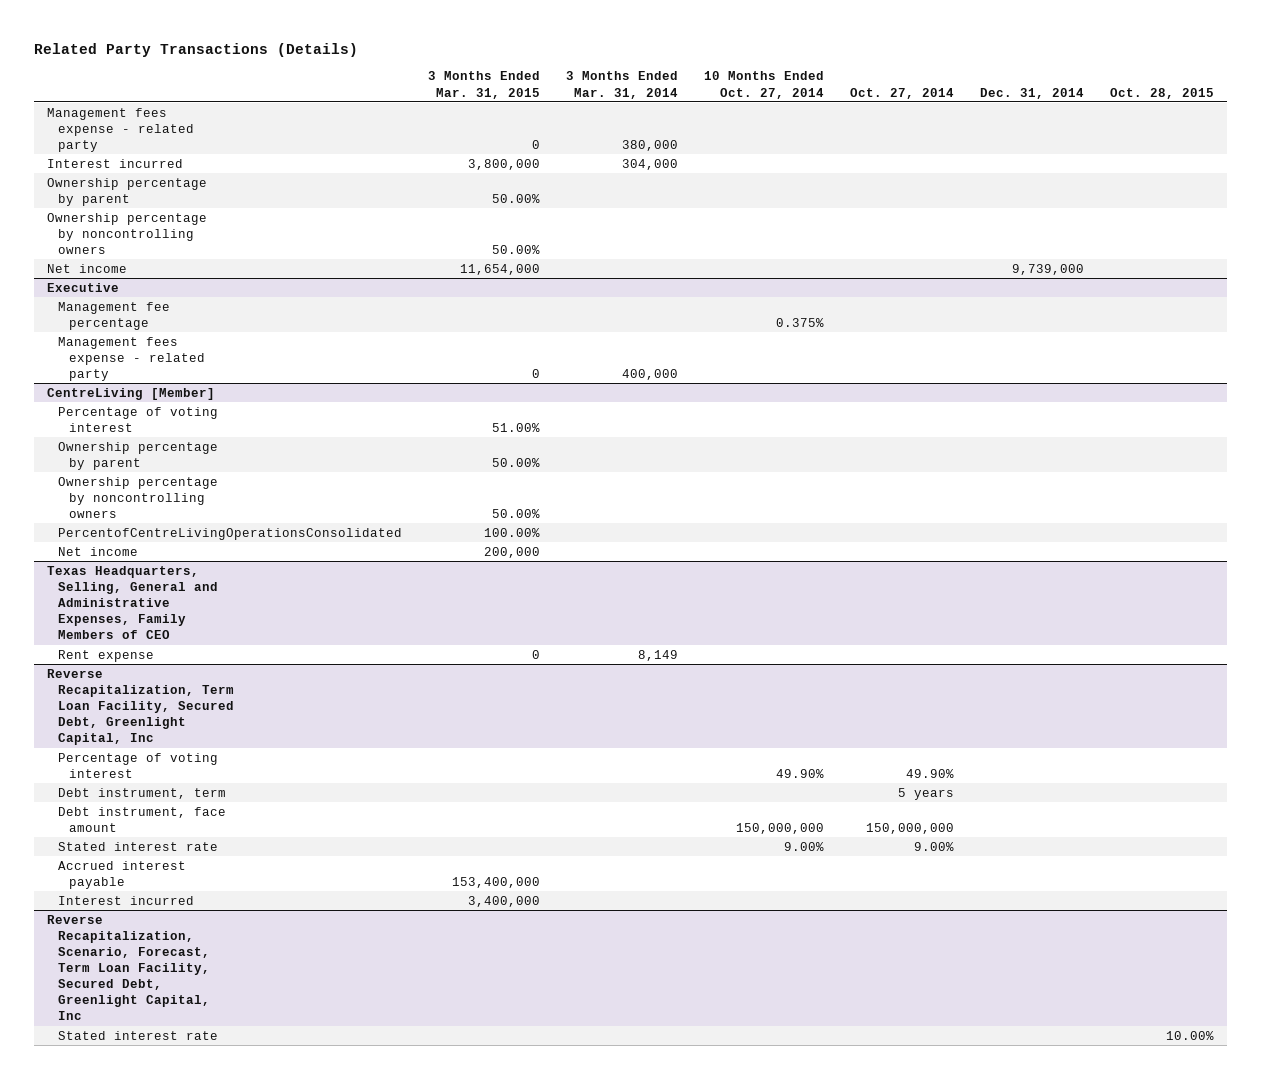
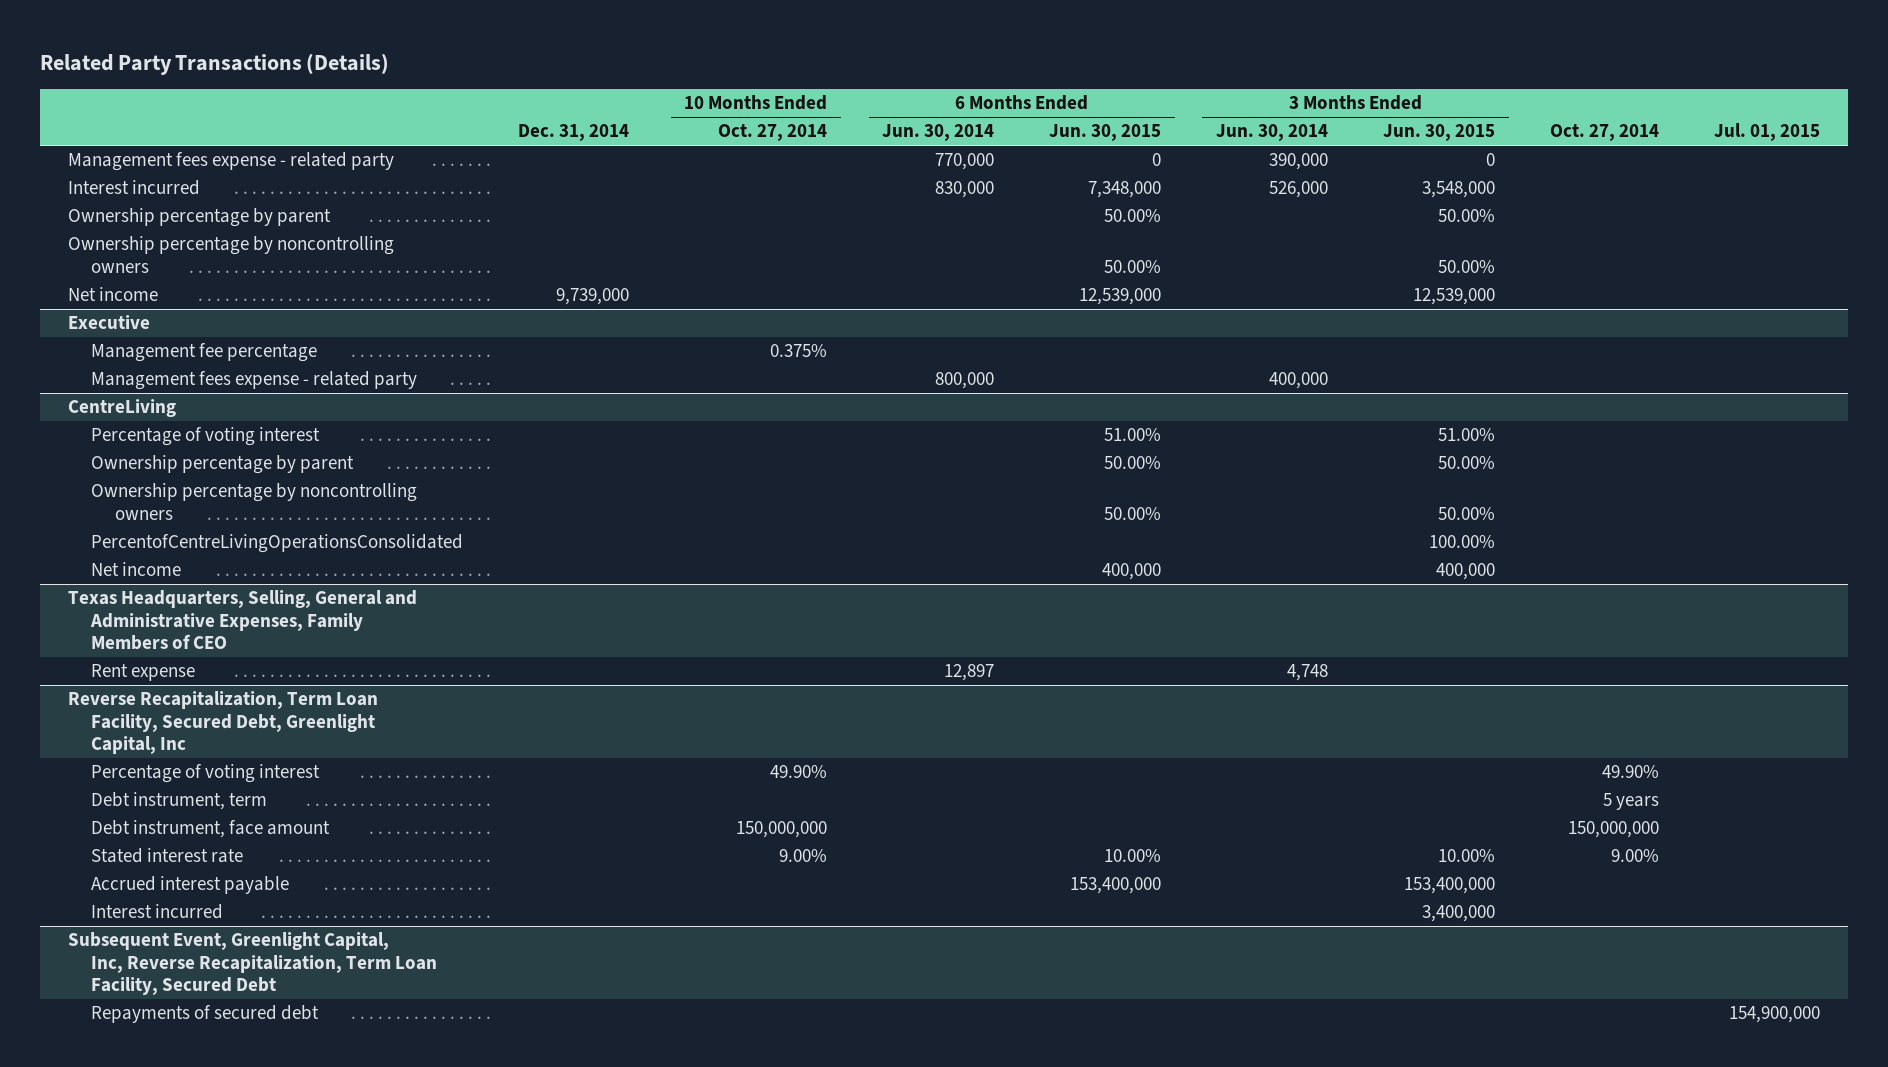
- | 3 Months Ended Mar. 31, 2015 | 3 Months Ended Mar. 31, 2014 | 10 Months Ended Oct. 27, 2014 | Oct. 27, 2014 | Dec. 31, 2014 | Oct. 28, 2015
+ | Dec. 31, 2014 | 10 Months Ended Oct. 27, 2014 | 6 Months Ended Jun. 30, 2014 | 6 Months Ended Jun. 30, 2015 | 3 Months Ended Jun. 30, 2014 | 3 Months Ended Jun. 30, 2015 | Oct. 27, 2014 | Jul. 01, 2015
- CentreLiving [Member]
+ CentreLiving
- Reverse Recapitalization, Scenario, Forecast, Term Loan Facility, Secured Debt, Greenlight Capital, Inc
- Stated interest rate | | | | | | 10.00%
+ Subsequent Event, Greenlight Capital, Inc, Reverse Recapitalization, Term Loan Facility, Secured Debt
+ Repayments of secured debt | | | | | | | | 154,900,000

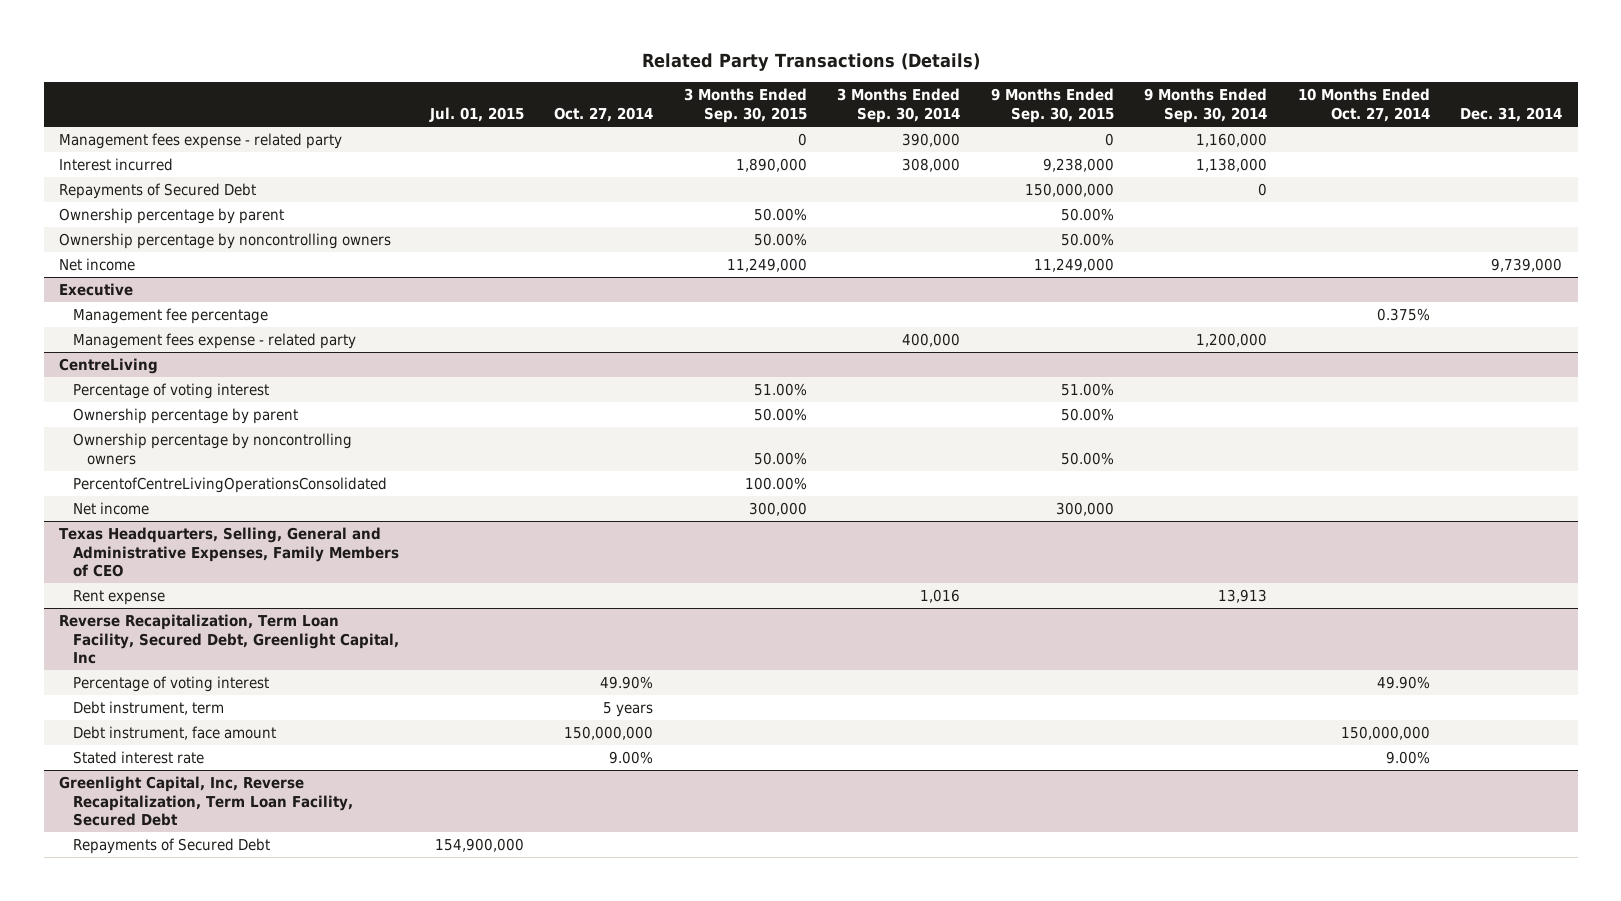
- | Dec. 31, 2014 | 10 Months Ended Oct. 27, 2014 | 6 Months Ended Jun. 30, 2014 | 6 Months Ended Jun. 30, 2015 | 3 Months Ended Jun. 30, 2014 | 3 Months Ended Jun. 30, 2015 | Oct. 27, 2014 | Jul. 01, 2015
+ | Jul. 01, 2015 | Oct. 27, 2014 | 3 Months Ended Sep. 30, 2015 | 3 Months Ended Sep. 30, 2014 | 9 Months Ended Sep. 30, 2015 | 9 Months Ended Sep. 30, 2014 | 10 Months Ended Oct. 27, 2014 | Dec. 31, 2014
+ Repayments of Secured Debt | | | | | 150,000,000 | 0 | |
@ Reverse Recapitalization, Term Loan Facility, Secured Debt, Greenlight Capital, Inc
- Accrued interest payable | | | | 153,400,000 | | 153,400,000 | |
- Interest incurred | | | | | | 3,400,000 | |
- Subsequent Event, Greenlight Capital, Inc, Reverse Recapitalization, Term Loan Facility, Secured Debt
- Repayments of secured debt | | | | | | | | 154,900,000
+ Greenlight Capital, Inc, Reverse Recapitalization, Term Loan Facility, Secured Debt
+ Repayments of Secured Debt | 154,900,000 | | | | | | |

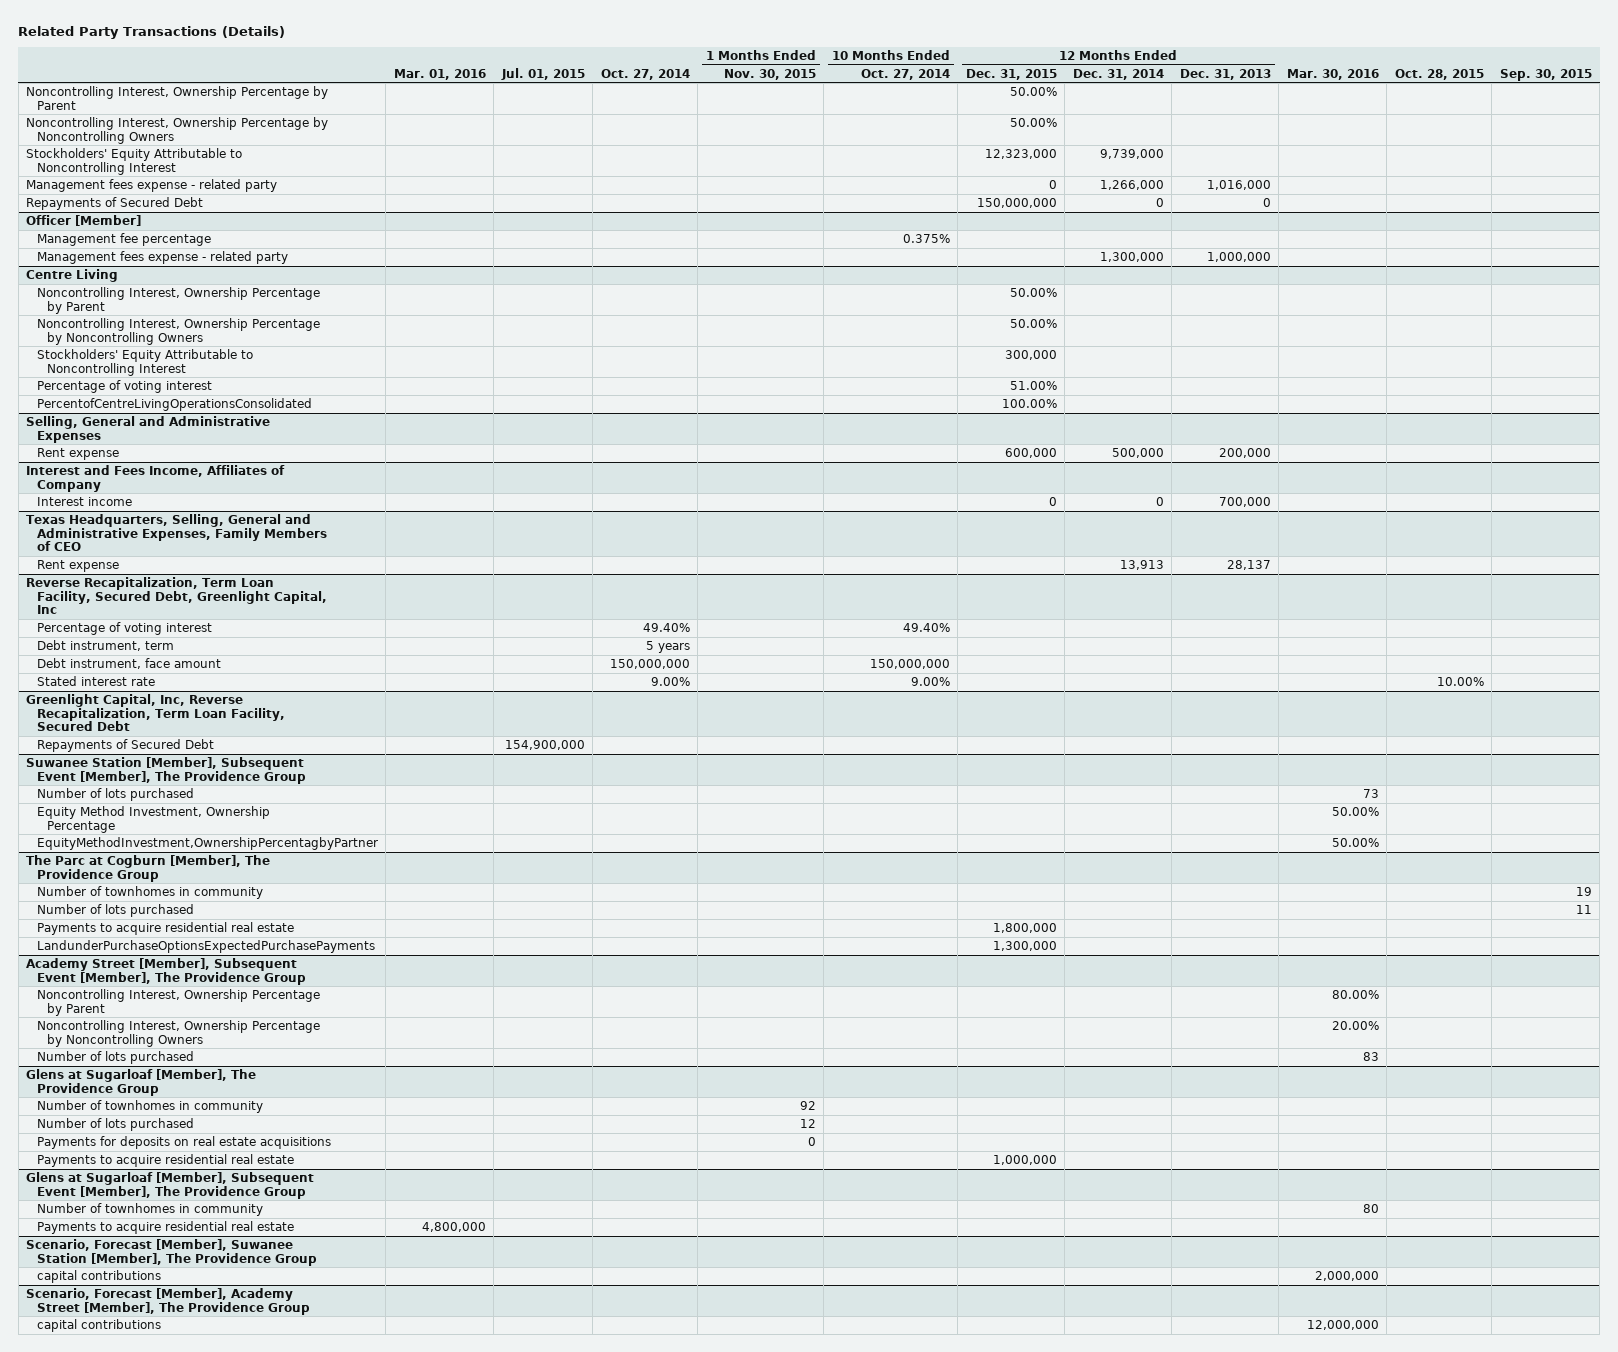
- | Jul. 01, 2015 | Oct. 27, 2014 | 3 Months Ended Sep. 30, 2015 | 3 Months Ended Sep. 30, 2014 | 9 Months Ended Sep. 30, 2015 | 9 Months Ended Sep. 30, 2014 | 10 Months Ended Oct. 27, 2014 | Dec. 31, 2014
+ | Mar. 01, 2016 | Jul. 01, 2015 | Oct. 27, 2014 | 1 Months Ended Nov. 30, 2015 | 10 Months Ended Oct. 27, 2014 | 12 Months Ended Dec. 31, 2015 | 12 Months Ended Dec. 31, 2014 | 12 Months Ended Dec. 31, 2013 | Mar. 30, 2016 | Oct. 28, 2015 | Sep. 30, 2015
+ Noncontrolling Interest, Ownership Percentage by Parent | | | | | | 50.00% | | | | |
+ Noncontrolling Interest, Ownership Percentage by Noncontrolling Owners | | | | | | 50.00% | | | | |
+ Stockholders' Equity Attributable to Noncontrolling Interest | | | | | | 12,323,000 | 9,739,000 | | | |
- Interest incurred | | | 1,890,000 | 308,000 | 9,238,000 | 1,138,000 | |
- Ownership percentage by parent | | | 50.00% | | 50.00% | | |
- Ownership percentage by noncontrolling owners | | | 50.00% | | 50.00% | | |
- Net income | | | 11,249,000 | | 11,249,000 | | | 9,739,000
- Executive
+ Officer [Member]
- CentreLiving
+ Centre Living
+ Noncontrolling Interest, Ownership Percentage by Parent | | | | | | 50.00% | | | | |
+ Noncontrolling Interest, Ownership Percentage by Noncontrolling Owners | | | | | | 50.00% | | | | |
+ Stockholders' Equity Attributable to Noncontrolling Interest | | | | | | 300,000 | | | | |
- Ownership percentage by parent | | | 50.00% | | 50.00% | | |
- Ownership percentage by noncontrolling owners | | | 50.00% | | 50.00% | | |
- Net income | | | 300,000 | | 300,000 | | |
+ Selling, General and Administrative Expenses
+ Rent expense | | | | | | 600,000 | 500,000 | 200,000 | | |
+ Interest and Fees Income, Affiliates of Company
+ Interest income | | | | | | 0 | 0 | 700,000 | | |
@ Reverse Recapitalization, Term Loan Facility, Secured Debt, Greenlight Capital, Inc
- Percentage of voting interest | | 49.90% | | | | | 49.90% |
+ Percentage of voting interest | | | 49.40% | | 49.40% | | | | | |
+ Suwanee Station [Member], Subsequent Event [Member], The Providence Group
+ Number of lots purchased | | | | | | | | | 73 | |
+ Equity Method Investment, Ownership Percentage | | | | | | | | | 50.00% | |
+ EquityMethodInvestment,OwnershipPercentagbyPartner | | | | | | | | | 50.00% | |
+ The Parc at Cogburn [Member], The Providence Group
+ Number of townhomes in community | | | | | | | | | | | 19
+ Number of lots purchased | | | | | | | | | | | 11
+ Payments to acquire residential real estate | | | | | | 1,800,000 | | | | |
+ LandunderPurchaseOptionsExpectedPurchasePayments | | | | | | 1,300,000 | | | | |
+ Academy Street [Member], Subsequent Event [Member], The Providence Group
+ Noncontrolling Interest, Ownership Percentage by Parent | | | | | | | | | 80.00% | |
+ Noncontrolling Interest, Ownership Percentage by Noncontrolling Owners | | | | | | | | | 20.00% | |
+ Number of lots purchased | | | | | | | | | 83 | |
+ Glens at Sugarloaf [Member], The Providence Group
+ Number of townhomes in community | | | | 92 | | | | | | |
+ Number of lots purchased | | | | 12 | | | | | | |
+ Payments for deposits on real estate acquisitions | | | | 0 | | | | | | |
+ Payments to acquire residential real estate | | | | | | 1,000,000 | | | | |
+ Glens at Sugarloaf [Member], Subsequent Event [Member], The Providence Group
+ Number of townhomes in community | | | | | | | | | 80 | |
+ Payments to acquire residential real estate | 4,800,000 | | | | | | | | | |
+ Scenario, Forecast [Member], Suwanee Station [Member], The Providence Group
+ capital contributions | | | | | | | | | 2,000,000 | |
+ Scenario, Forecast [Member], Academy Street [Member], The Providence Group
+ capital contributions | | | | | | | | | 12,000,000 | |

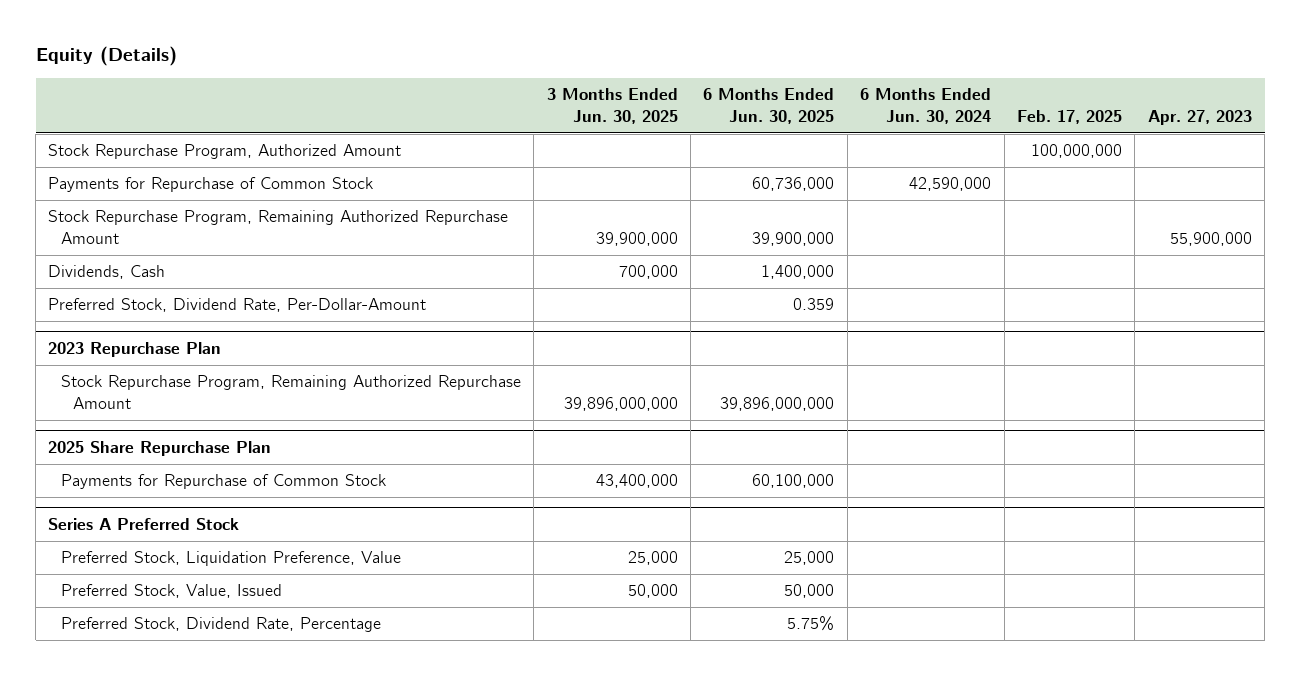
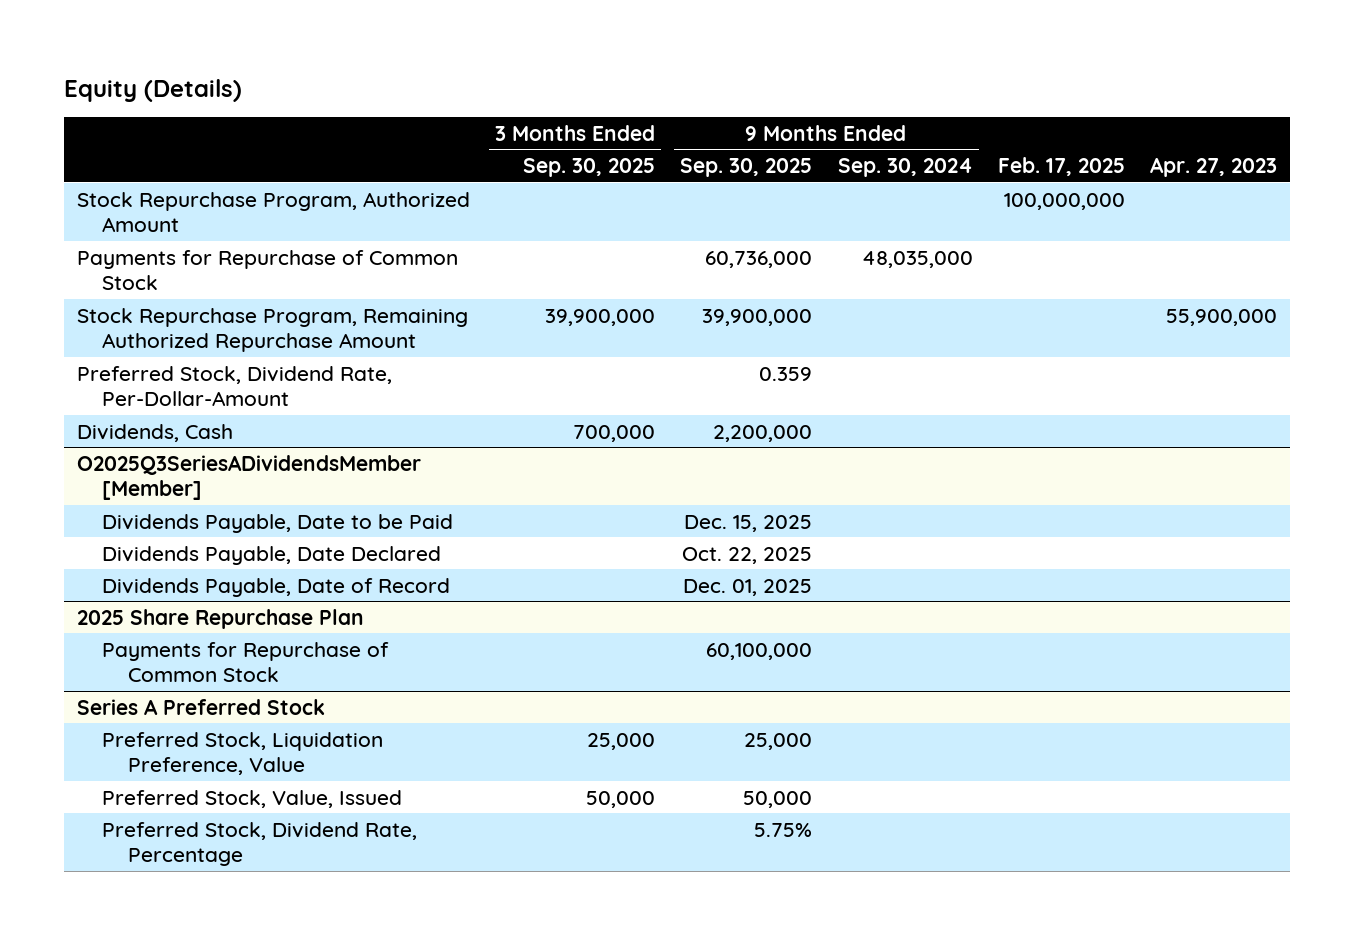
- | 3 Months Ended Jun. 30, 2025 | 6 Months Ended Jun. 30, 2025 | 6 Months Ended Jun. 30, 2024 | Feb. 17, 2025 | Apr. 27, 2023
+ | 3 Months Ended Sep. 30, 2025 | 9 Months Ended Sep. 30, 2025 | 9 Months Ended Sep. 30, 2024 | Feb. 17, 2025 | Apr. 27, 2023
- 2023 Repurchase Plan
- Stock Repurchase Program, Remaining Authorized Repurchase Amount | 39,896,000,000 | 39,896,000,000 | | |
moved down: Dividends, Cash | 700,000 | 2,200,000 | | |
+ O2025Q3SeriesADividendsMember [Member]
+ Dividends Payable, Date to be Paid | | Dec. 15, 2025 | | |
+ Dividends Payable, Date Declared | | Oct. 22, 2025 | | |
+ Dividends Payable, Date of Record | | Dec. 01, 2025 | | |

